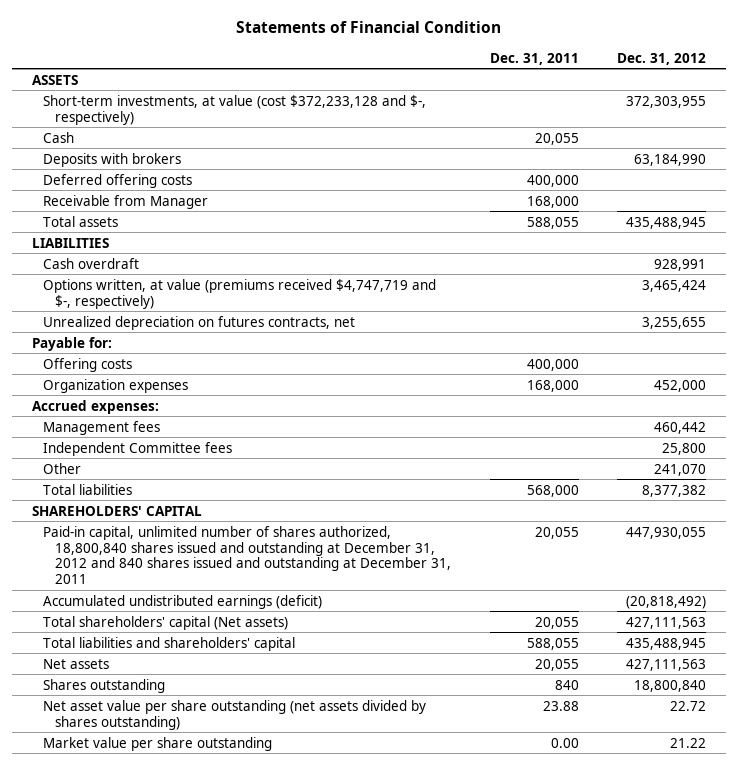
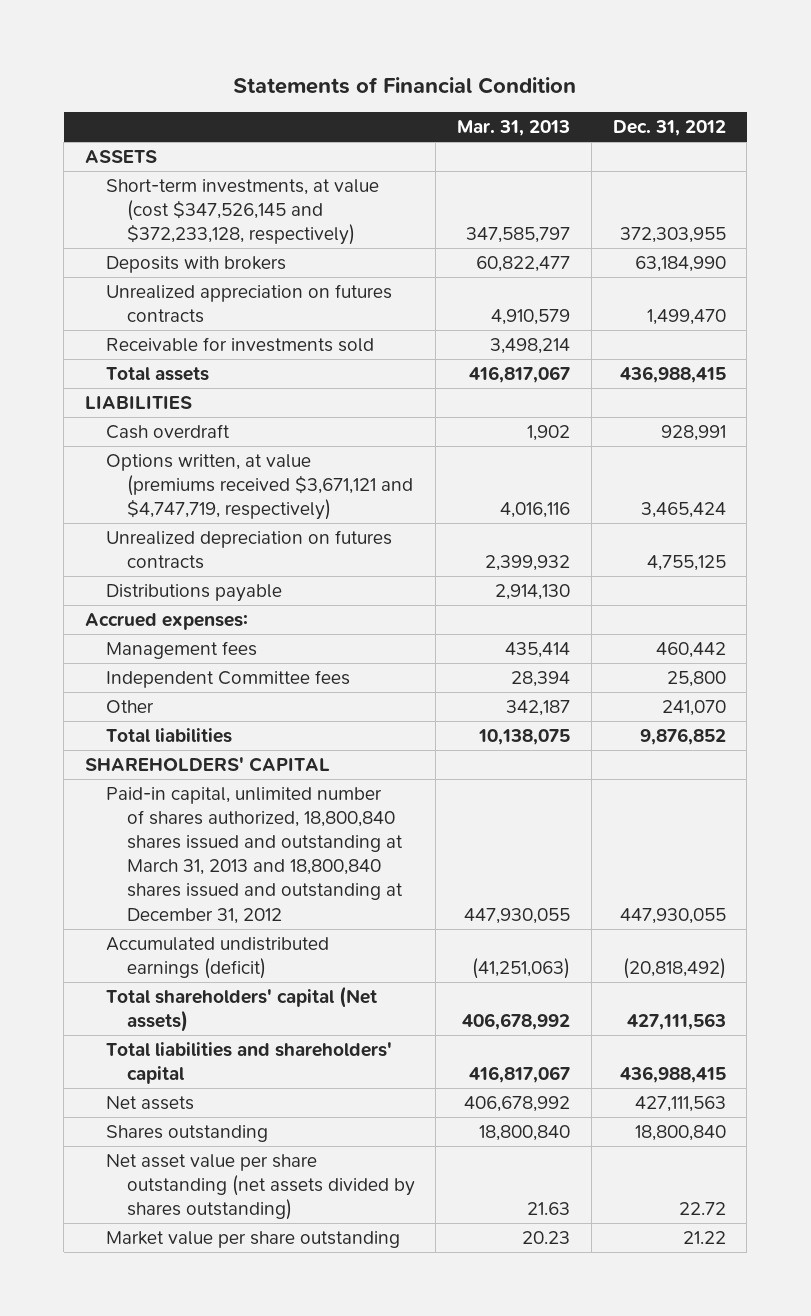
- | Dec. 31, 2011 | Dec. 31, 2012
+ | Mar. 31, 2013 | Dec. 31, 2012
- Short-term investments, at value (cost $372,233,128 and $-, respectively) | | 372,303,955
- Cash | 20,055 |
+ Short-term investments, at value (cost $347,526,145 and $372,233,128, respectively) | 347,585,797 | 372,303,955
- Deferred offering costs | 400,000 |
- Receivable from Manager | 168,000 |
- Total assets | 588,055 | 435,488,945
+ Unrealized appreciation on futures contracts | 4,910,579 | 1,499,470
+ Receivable for investments sold | 3,498,214 |
+ Total assets | 416,817,067 | 436,988,415
- Options written, at value (premiums received $4,747,719 and $-, respectively) | | 3,465,424
- Unrealized depreciation on futures contracts, net | | 3,255,655
- Payable for:
- Offering costs | 400,000 |
- Organization expenses | 168,000 | 452,000
+ Options written, at value (premiums received $3,671,121 and $4,747,719, respectively) | 4,016,116 | 3,465,424
+ Unrealized depreciation on futures contracts | 2,399,932 | 4,755,125
+ Distributions payable | 2,914,130 |
- Total liabilities | 568,000 | 8,377,382
+ Total liabilities | 10,138,075 | 9,876,852
- Paid-in capital, unlimited number of shares authorized, 18,800,840 shares issued and outstanding at December 31, 2012 and 840 shares issued and outstanding at December 31, 2011 | 20,055 | 447,930,055
+ Paid-in capital, unlimited number of shares authorized, 18,800,840 shares issued and outstanding at March 31, 2013 and 18,800,840 shares issued and outstanding at December 31, 2012 | 447,930,055 | 447,930,055
- Total liabilities and shareholders' capital | 588,055 | 435,488,945
+ Total liabilities and shareholders' capital | 416,817,067 | 436,988,415

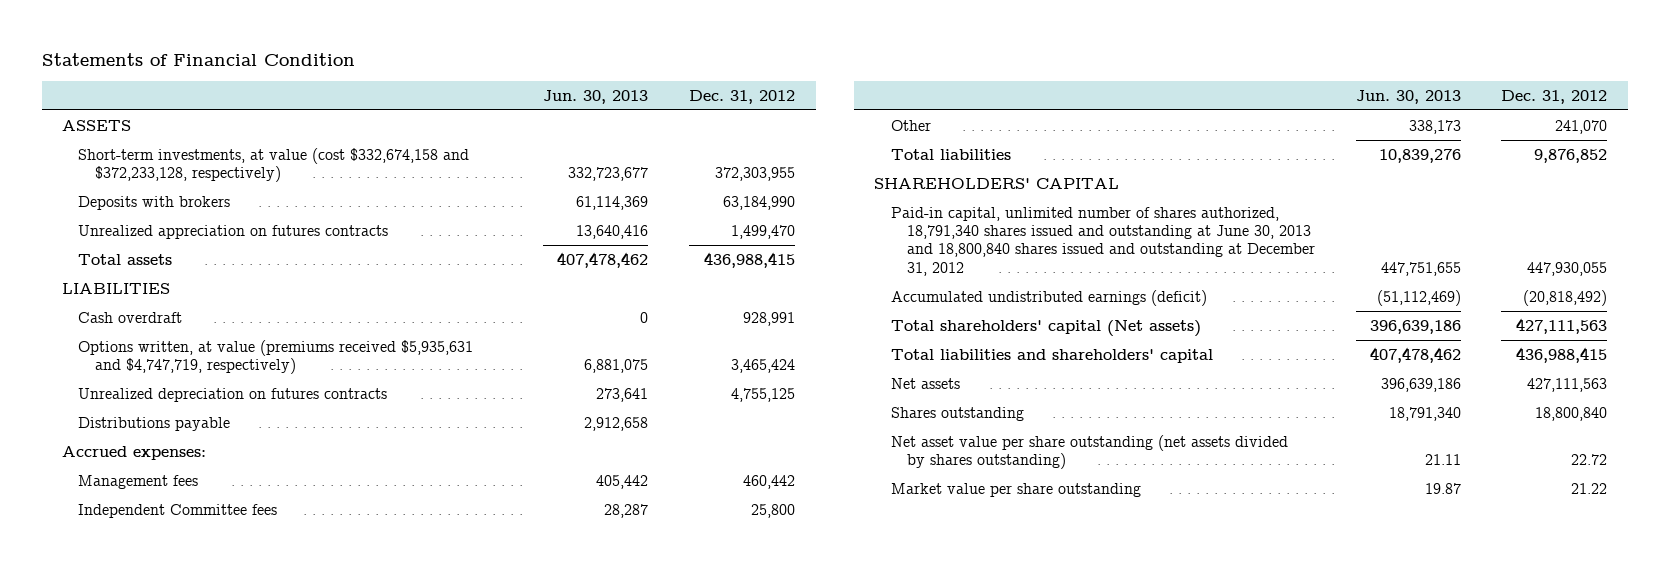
- | Mar. 31, 2013 | Dec. 31, 2012
+ | Jun. 30, 2013 | Dec. 31, 2012
- Short-term investments, at value (cost $347,526,145 and $372,233,128, respectively) | 347,585,797 | 372,303,955
+ Short-term investments, at value (cost $332,674,158 and $372,233,128, respectively) | 332,723,677 | 372,303,955
- Receivable for investments sold | 3,498,214 |
- Options written, at value (premiums received $3,671,121 and $4,747,719, respectively) | 4,016,116 | 3,465,424
+ Options written, at value (premiums received $5,935,631 and $4,747,719, respectively) | 6,881,075 | 3,465,424
- Paid-in capital, unlimited number of shares authorized, 18,800,840 shares issued and outstanding at March 31, 2013 and 18,800,840 shares issued and outstanding at December 31, 2012 | 447,930,055 | 447,930,055
+ Paid-in capital, unlimited number of shares authorized, 18,791,340 shares issued and outstanding at June 30, 2013 and 18,800,840 shares issued and outstanding at December 31, 2012 | 447,751,655 | 447,930,055

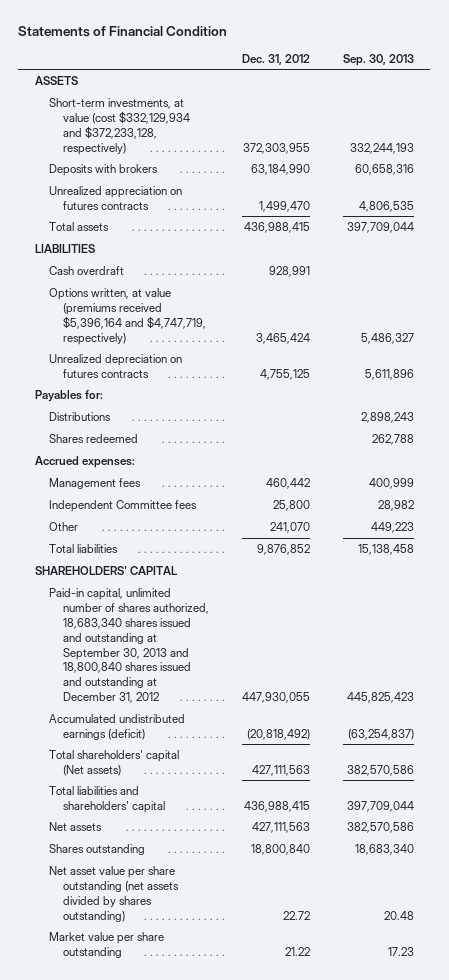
- | Jun. 30, 2013 | Dec. 31, 2012
+ | Dec. 31, 2012 | Sep. 30, 2013
- Short-term investments, at value (cost $332,674,158 and $372,233,128, respectively) | 332,723,677 | 372,303,955
+ Short-term investments, at value (cost $332,129,934 and $372,233,128, respectively) | 372,303,955 | 332,244,193
- Options written, at value (premiums received $5,935,631 and $4,747,719, respectively) | 6,881,075 | 3,465,424
+ Options written, at value (premiums received $5,396,164 and $4,747,719, respectively) | 3,465,424 | 5,486,327
- Distributions payable | 2,912,658 |
+ Payables for:
+ Distributions | | 2,898,243
+ Shares redeemed | | 262,788
- Paid-in capital, unlimited number of shares authorized, 18,791,340 shares issued and outstanding at June 30, 2013 and 18,800,840 shares issued and outstanding at December 31, 2012 | 447,751,655 | 447,930,055
+ Paid-in capital, unlimited number of shares authorized, 18,683,340 shares issued and outstanding at September 30, 2013 and 18,800,840 shares issued and outstanding at December 31, 2012 | 447,930,055 | 445,825,423

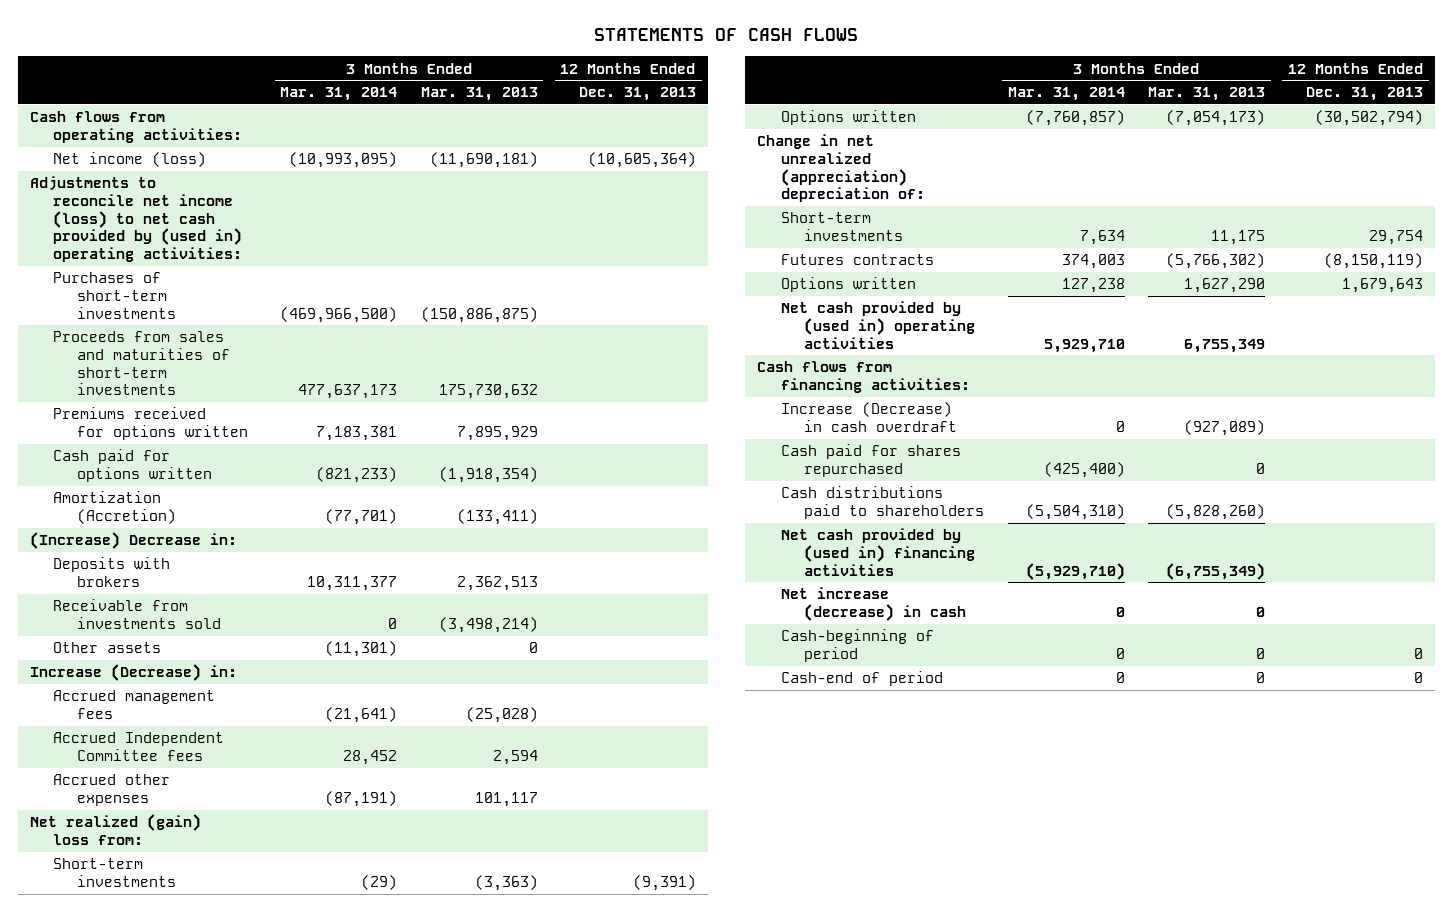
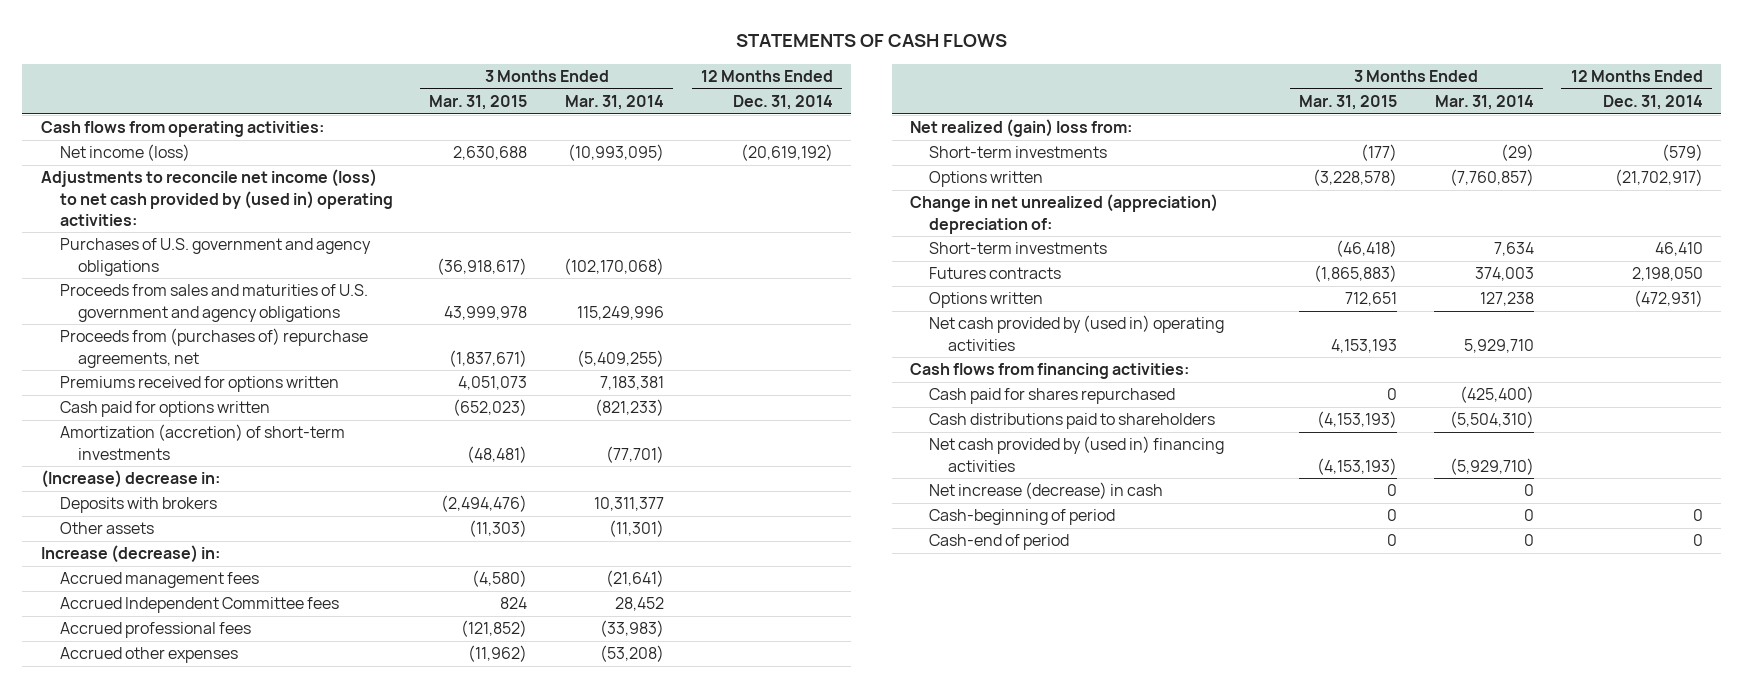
- | 3 Months Ended Mar. 31, 2014 | 3 Months Ended Mar. 31, 2013 | 12 Months Ended Dec. 31, 2013
+ | 3 Months Ended Mar. 31, 2015 | 3 Months Ended Mar. 31, 2014 | 12 Months Ended Dec. 31, 2014
- Purchases of short-term investments | (469,966,500) | (150,886,875) |
- Proceeds from sales and maturities of short-term investments | 477,637,173 | 175,730,632 |
+ Purchases of U.S. government and agency obligations | (36,918,617) | (102,170,068) |
+ Proceeds from sales and maturities of U.S. government and agency obligations | 43,999,978 | 115,249,996 |
+ Proceeds from (purchases of) repurchase agreements, net | (1,837,671) | (5,409,255) |
- Amortization (Accretion) | (77,701) | (133,411) |
- (Increase) Decrease in:
+ Amortization (accretion) of short-term investments | (48,481) | (77,701) |
+ (Increase) decrease in:
- Receivable from investments sold | 0 | (3,498,214) |
- Increase (Decrease) in:
+ Increase (decrease) in:
- Accrued other expenses | (87,191) | 101,117 |
+ Accrued professional fees | (121,852) | (33,983) |
+ Accrued other expenses | (11,962) | (53,208) |
- Increase (Decrease) in cash overdraft | 0 | (927,089) |

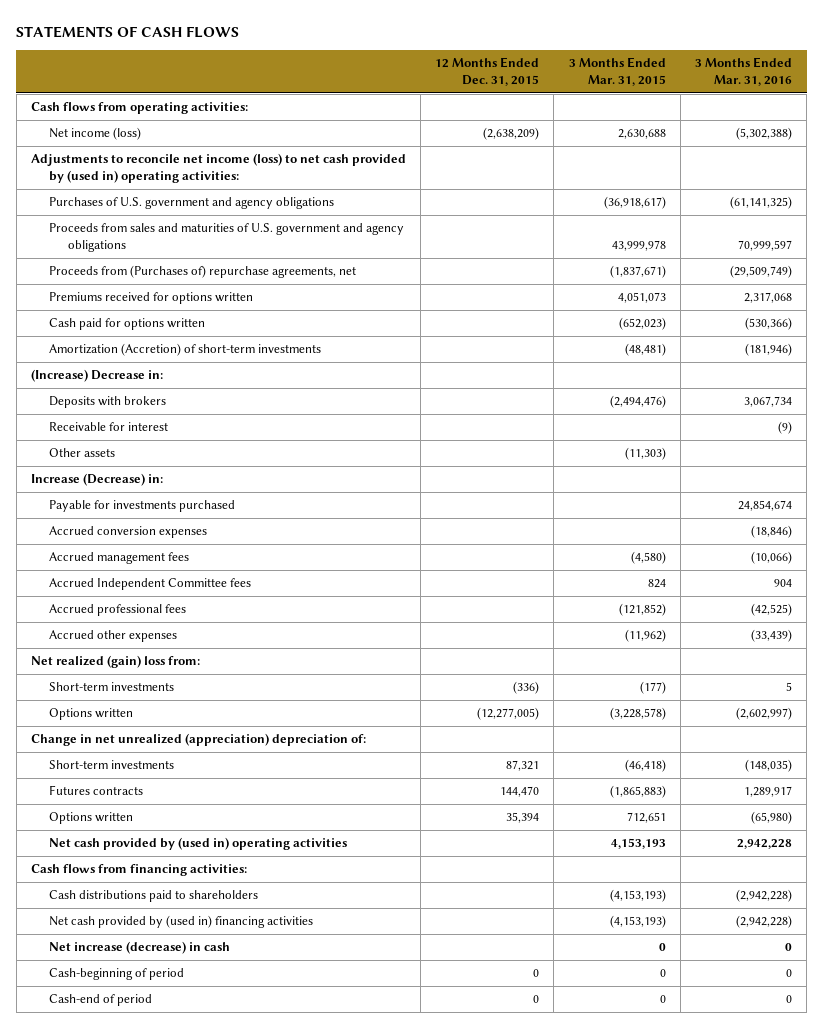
- | 3 Months Ended Mar. 31, 2015 | 3 Months Ended Mar. 31, 2014 | 12 Months Ended Dec. 31, 2014
+ | 12 Months Ended Dec. 31, 2015 | 3 Months Ended Mar. 31, 2015 | 3 Months Ended Mar. 31, 2016
- Proceeds from (purchases of) repurchase agreements, net | (1,837,671) | (5,409,255) |
+ Proceeds from (Purchases of) repurchase agreements, net | | (1,837,671) | (29,509,749)
- Amortization (accretion) of short-term investments | (48,481) | (77,701) |
- (Increase) decrease in:
+ Amortization (Accretion) of short-term investments | | (48,481) | (181,946)
+ (Increase) Decrease in:
+ Receivable for interest | | | (9)
- Increase (decrease) in:
+ Increase (Decrease) in:
+ Payable for investments purchased | | | 24,854,674
+ Accrued conversion expenses | | | (18,846)
- Cash paid for shares repurchased | 0 | (425,400) |

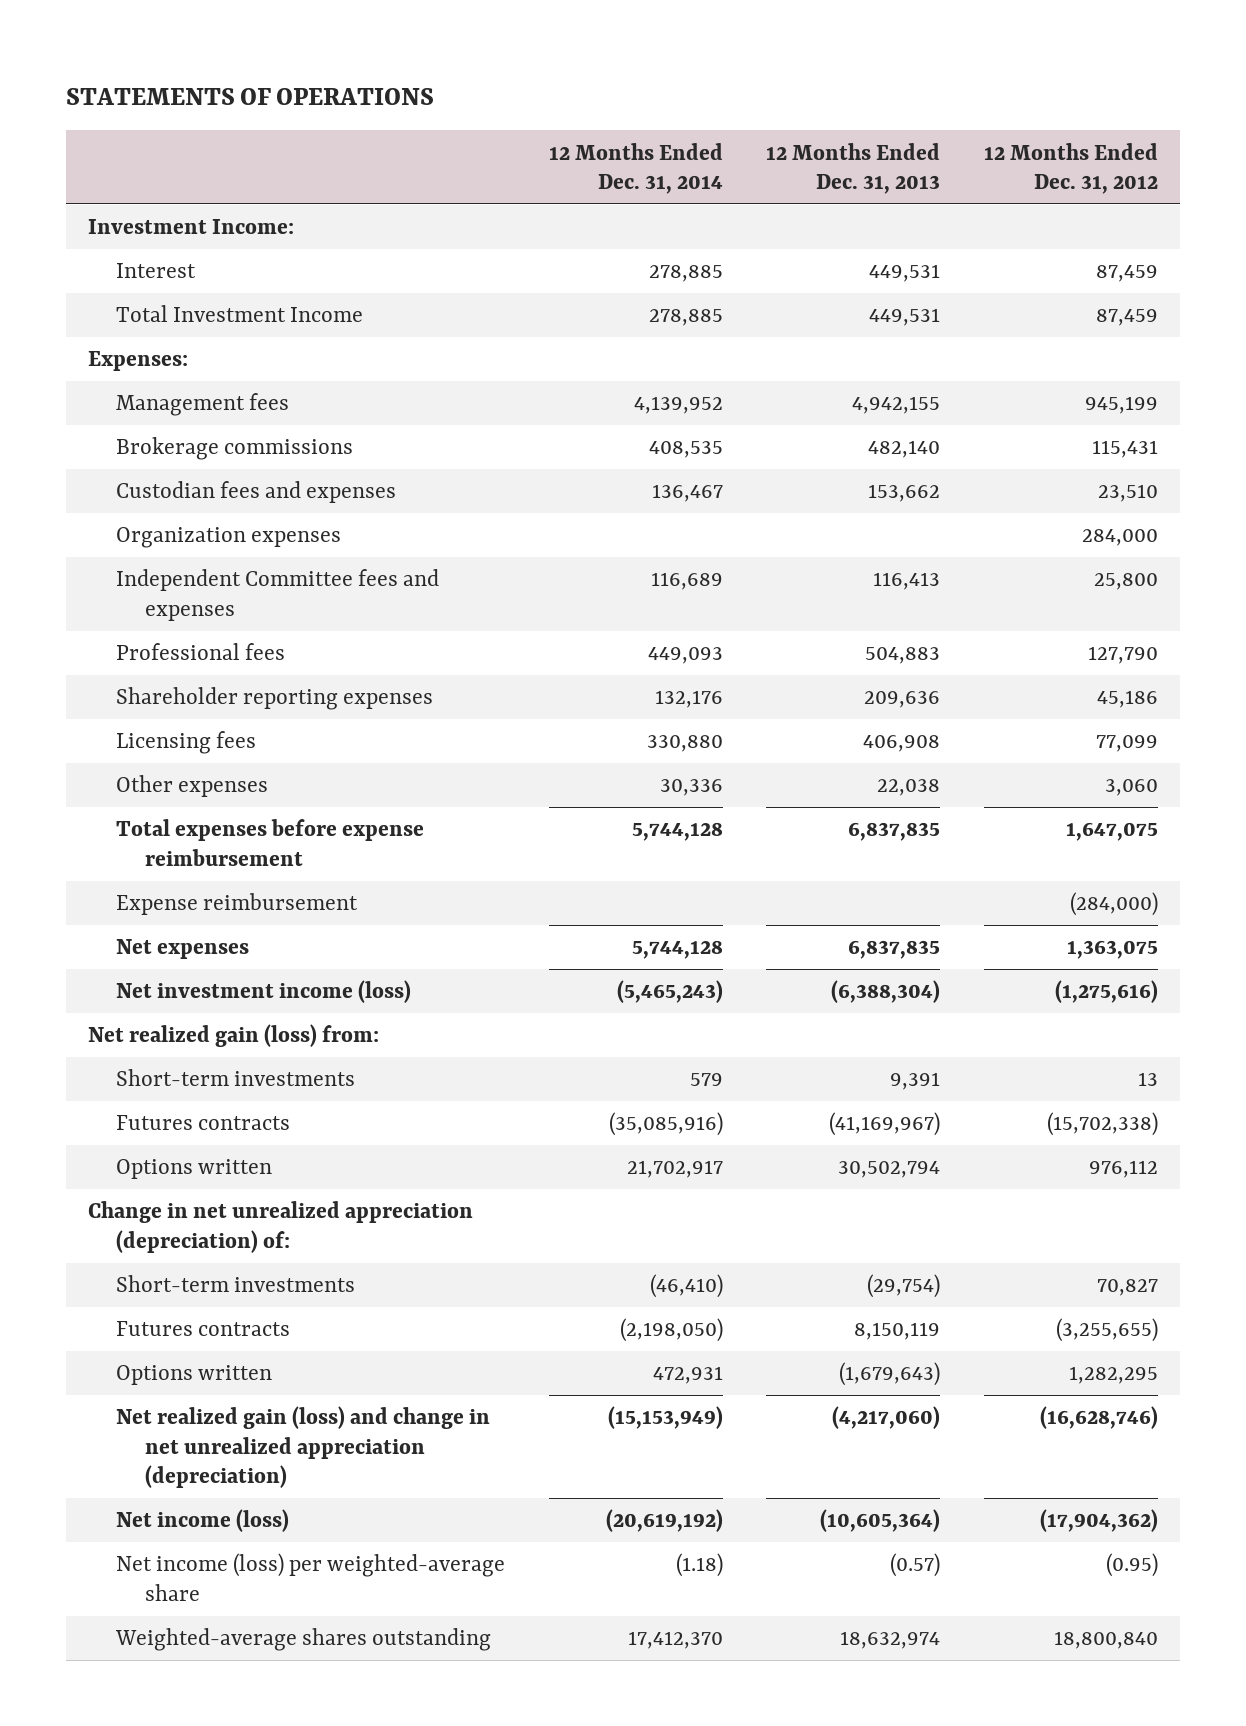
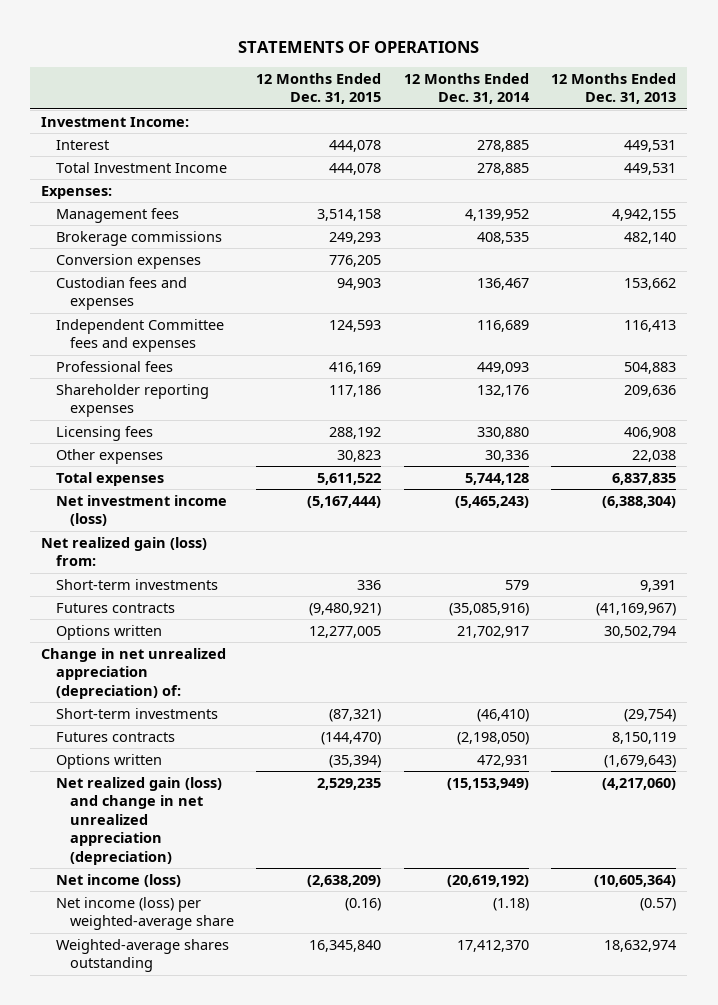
- | 12 Months Ended Dec. 31, 2014 | 12 Months Ended Dec. 31, 2013 | 12 Months Ended Dec. 31, 2012
+ | 12 Months Ended Dec. 31, 2015 | 12 Months Ended Dec. 31, 2014 | 12 Months Ended Dec. 31, 2013
+ Conversion expenses | 776,205 | |
- Organization expenses | | | 284,000
- Total expenses before expense reimbursement | 5,744,128 | 6,837,835 | 1,647,075
- Expense reimbursement | | | (284,000)
- Net expenses | 5,744,128 | 6,837,835 | 1,363,075
+ Total expenses | 5,611,522 | 5,744,128 | 6,837,835

